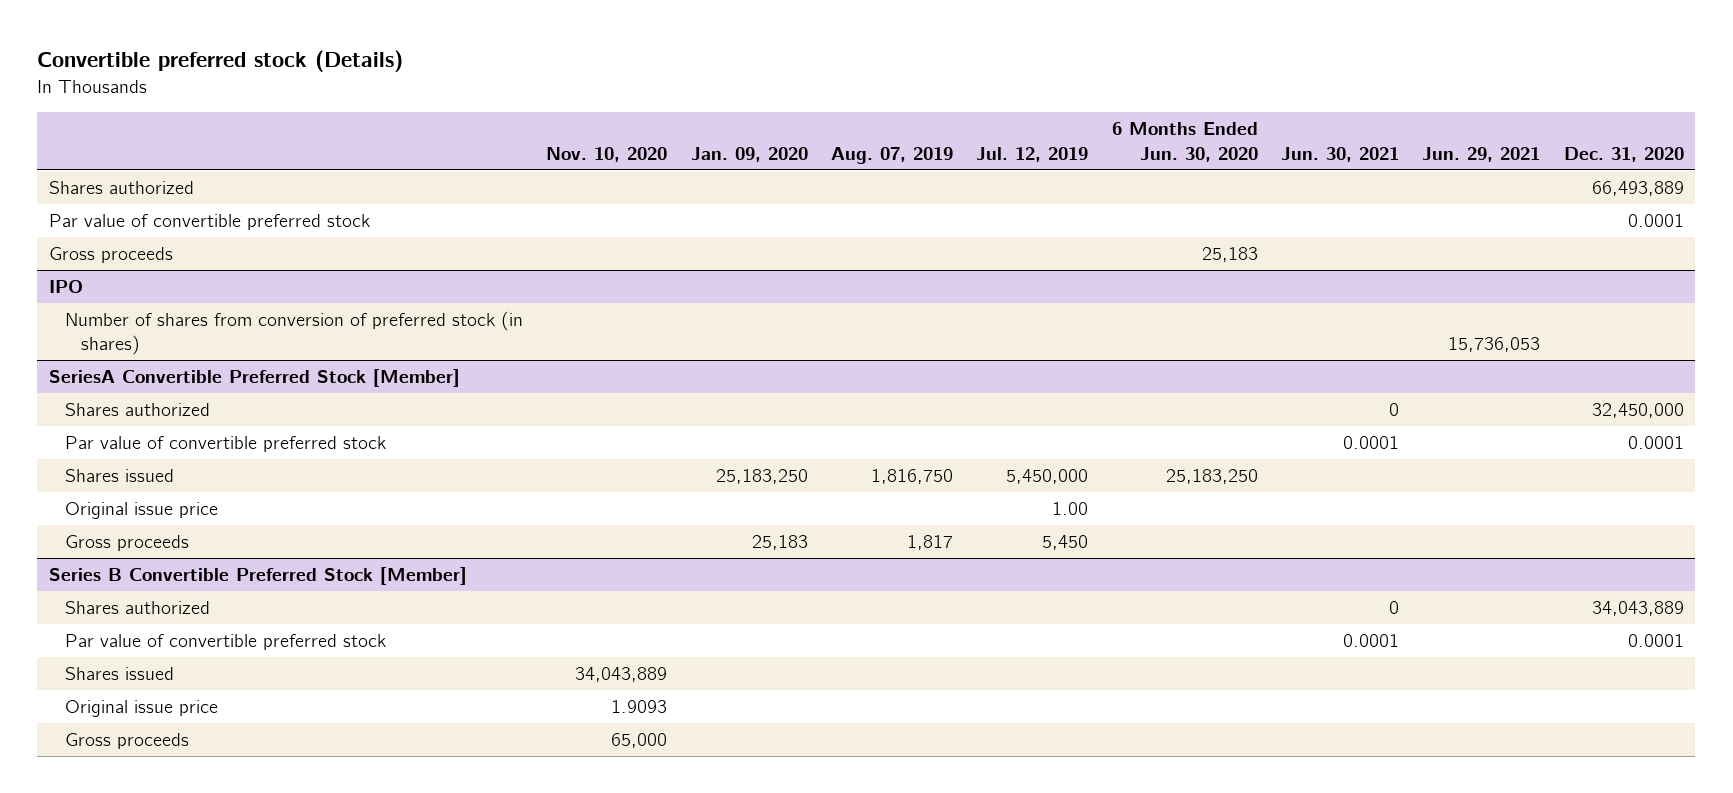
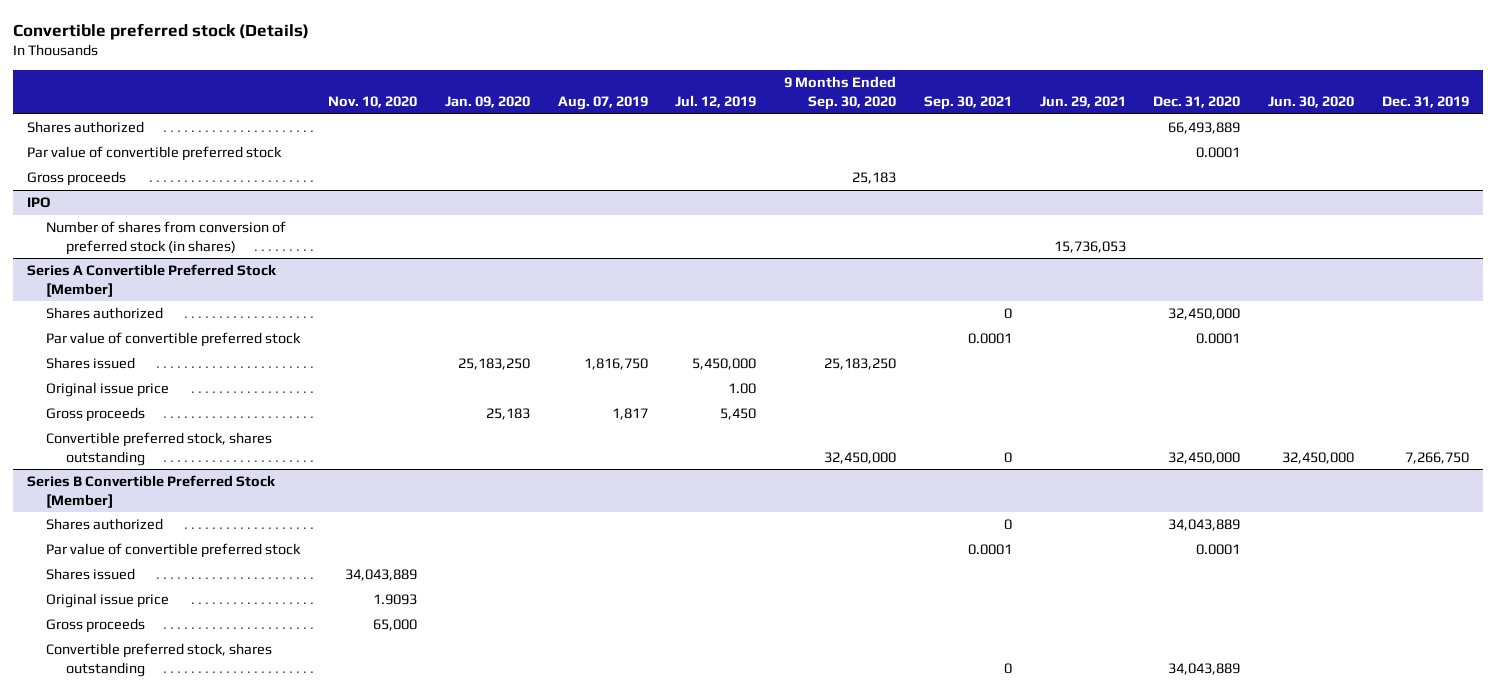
- | Nov. 10, 2020 | Jan. 09, 2020 | Aug. 07, 2019 | Jul. 12, 2019 | 6 Months Ended Jun. 30, 2020 | Jun. 30, 2021 | Jun. 29, 2021 | Dec. 31, 2020
+ | Nov. 10, 2020 | Jan. 09, 2020 | Aug. 07, 2019 | Jul. 12, 2019 | 9 Months Ended Sep. 30, 2020 | Sep. 30, 2021 | Jun. 29, 2021 | Dec. 31, 2020 | Jun. 30, 2020 | Dec. 31, 2019
- SeriesA Convertible Preferred Stock [Member]
+ Series A Convertible Preferred Stock [Member]
+ Convertible preferred stock, shares outstanding | | | | | 32,450,000 | 0 | | 32,450,000 | 32,450,000 | 7,266,750
@ Series B Convertible Preferred Stock [Member]
+ Convertible preferred stock, shares outstanding | | | | | | 0 | | 34,043,889 | |

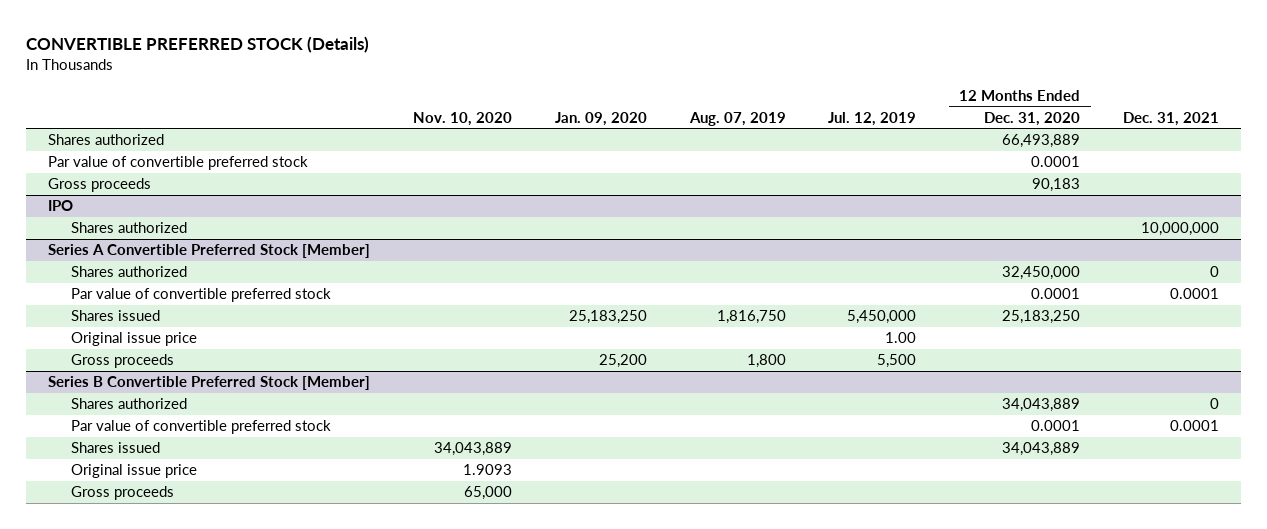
- Convertible preferred stock (Details)
+ CONVERTIBLE PREFERRED STOCK (Details)
- | Nov. 10, 2020 | Jan. 09, 2020 | Aug. 07, 2019 | Jul. 12, 2019 | 9 Months Ended Sep. 30, 2020 | Sep. 30, 2021 | Jun. 29, 2021 | Dec. 31, 2020 | Jun. 30, 2020 | Dec. 31, 2019
+ | Nov. 10, 2020 | Jan. 09, 2020 | Aug. 07, 2019 | Jul. 12, 2019 | 12 Months Ended Dec. 31, 2020 | Dec. 31, 2021
@ IPO
- Number of shares from conversion of preferred stock (in shares) | | | | | | | 15,736,053 | | |
+ Shares authorized | | | | | | 10,000,000
@ Series A Convertible Preferred Stock [Member]
- Gross proceeds | | 25,183 | 1,817 | 5,450 | | | | | |
- Convertible preferred stock, shares outstanding | | | | | 32,450,000 | 0 | | 32,450,000 | 32,450,000 | 7,266,750
+ Gross proceeds | | 25,200 | 1,800 | 5,500 | |
@ Series B Convertible Preferred Stock [Member]
- Convertible preferred stock, shares outstanding | | | | | | 0 | | 34,043,889 | |

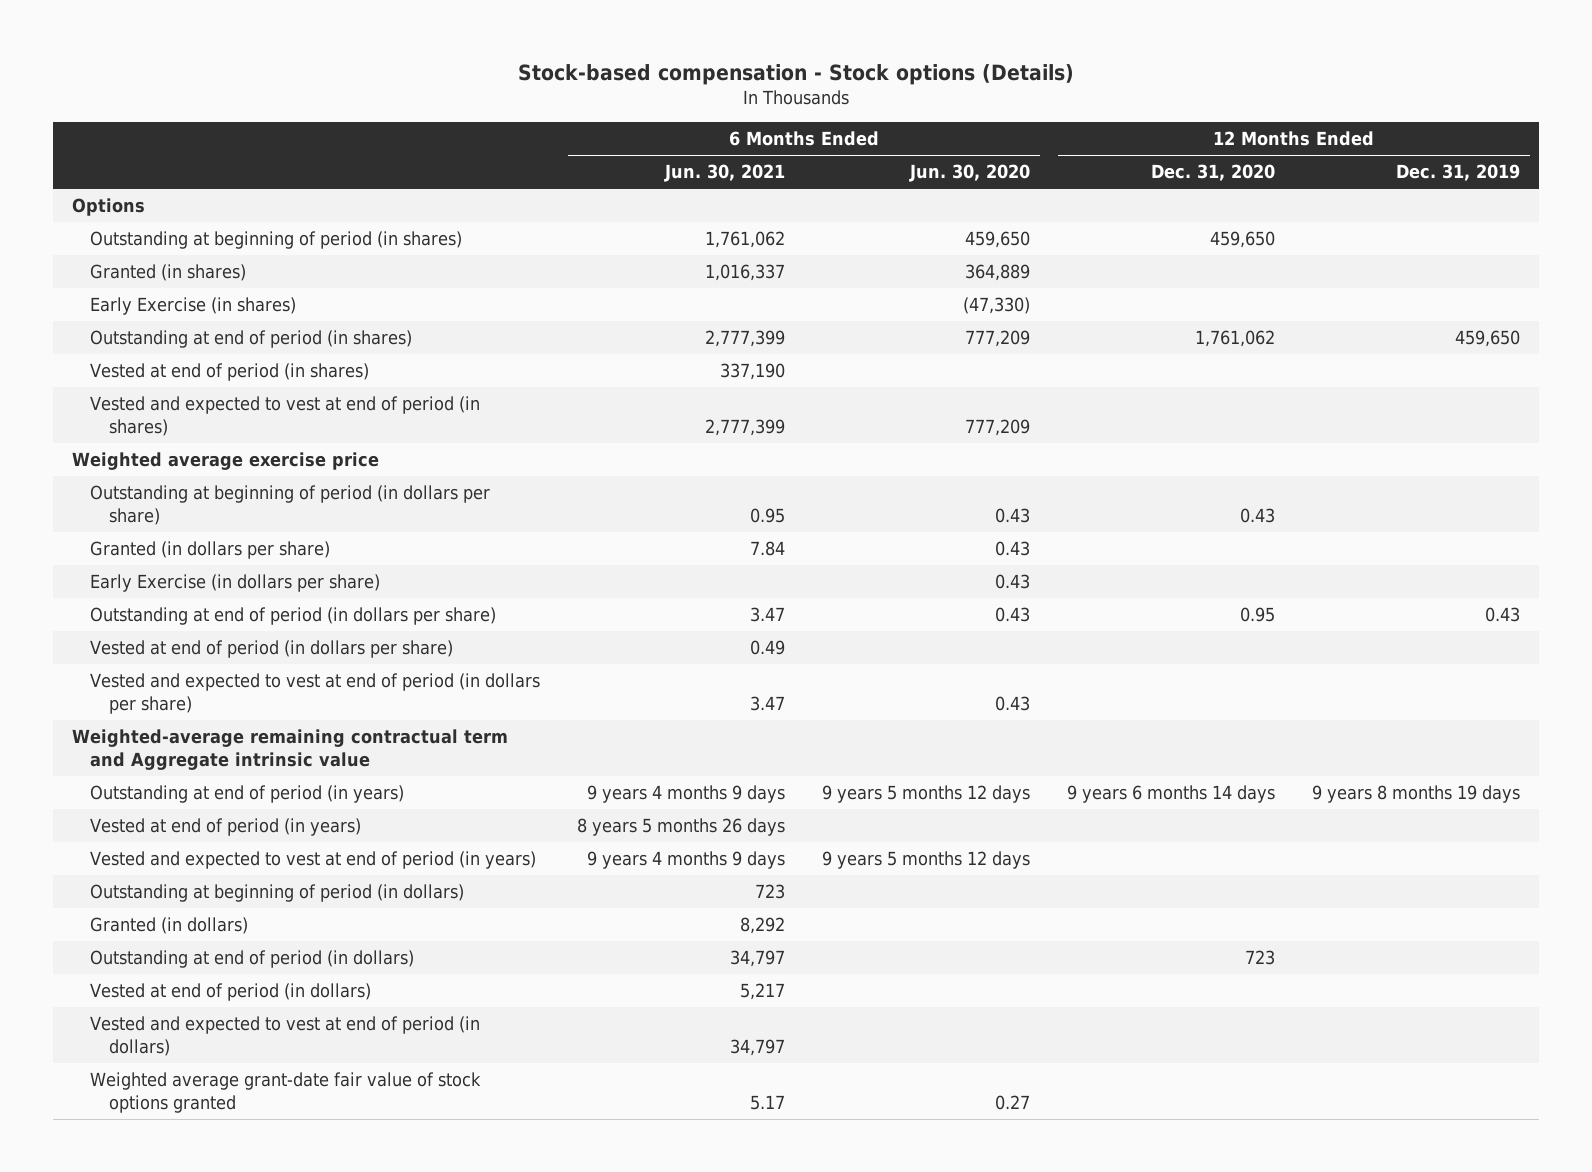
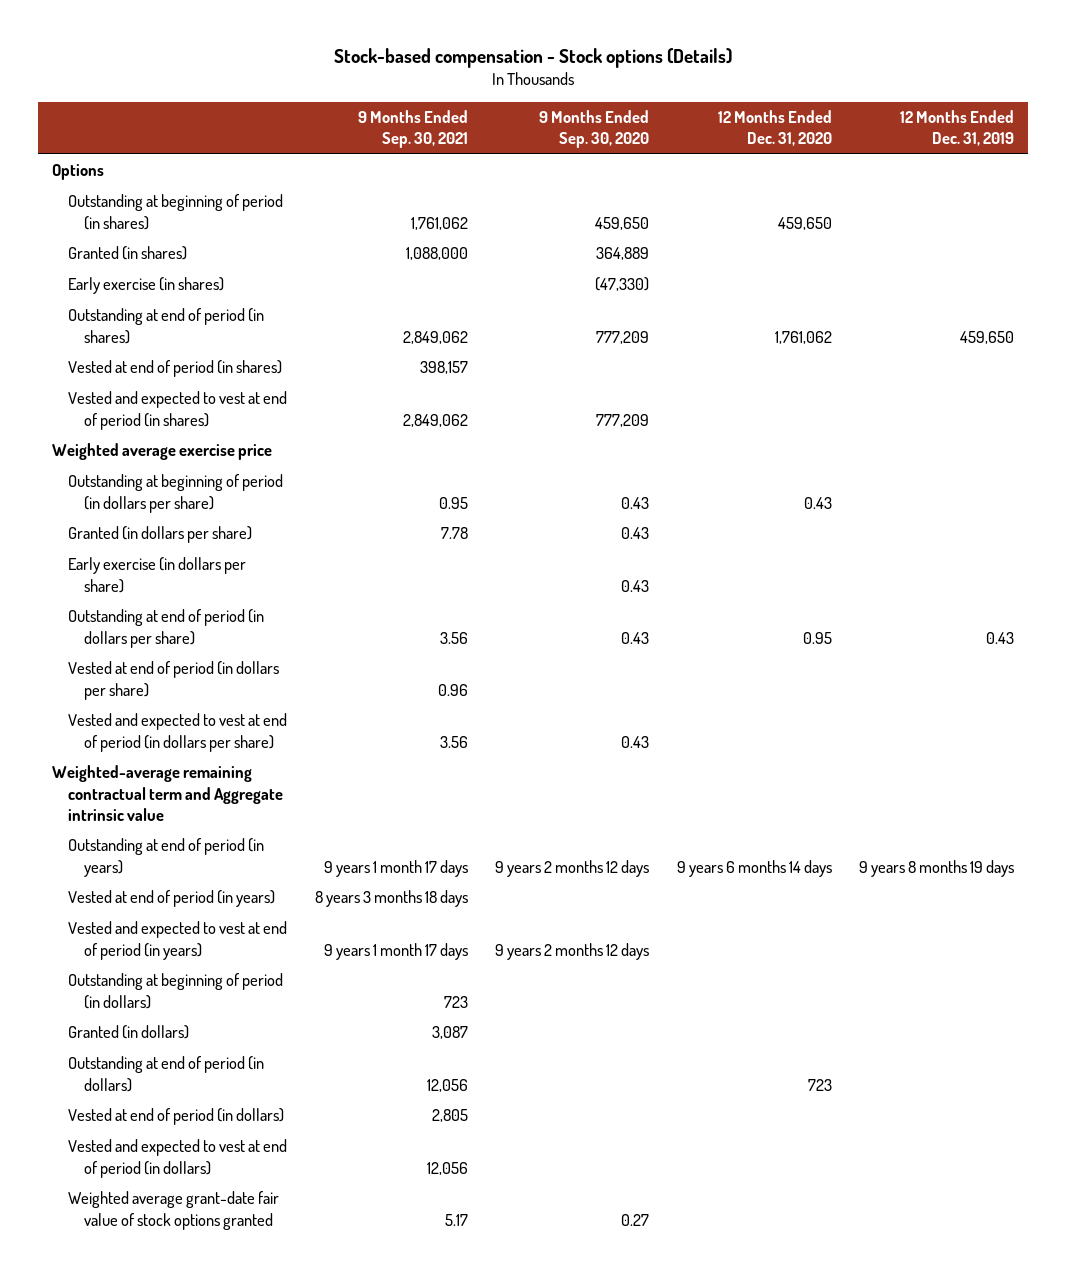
- | 6 Months Ended Jun. 30, 2021 | 6 Months Ended Jun. 30, 2020 | 12 Months Ended Dec. 31, 2020 | 12 Months Ended Dec. 31, 2019
+ | 9 Months Ended Sep. 30, 2021 | 9 Months Ended Sep. 30, 2020 | 12 Months Ended Dec. 31, 2020 | 12 Months Ended Dec. 31, 2019
- Early Exercise (in shares) | | (47,330) | |
+ Early exercise (in shares) | | (47,330) | |
- Early Exercise (in dollars per share) | | 0.43 | |
+ Early exercise (in dollars per share) | | 0.43 | |

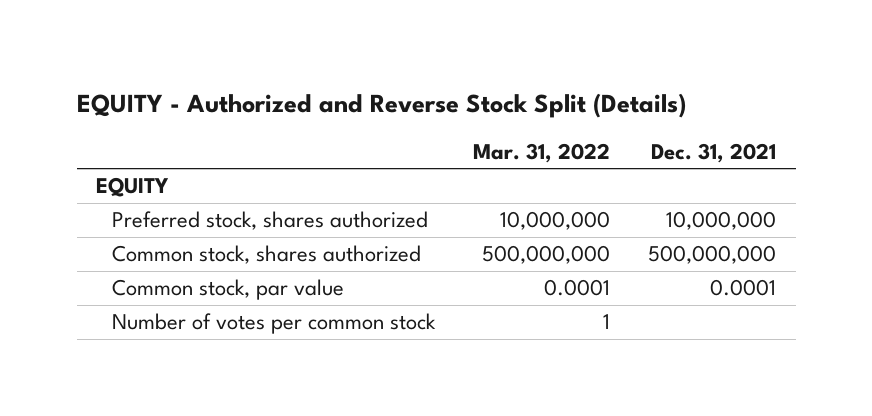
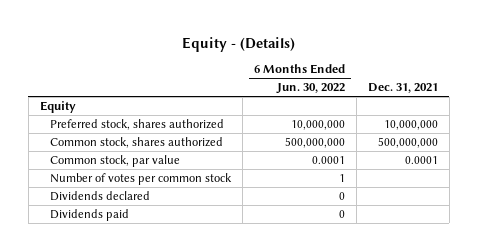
- EQUITY - Authorized and Reverse Stock Split (Details)
+ Equity - (Details)
- | Mar. 31, 2022 | Dec. 31, 2021
+ | 6 Months Ended Jun. 30, 2022 | Dec. 31, 2021
- EQUITY
+ Equity
+ Dividends declared | 0 |
+ Dividends paid | 0 |

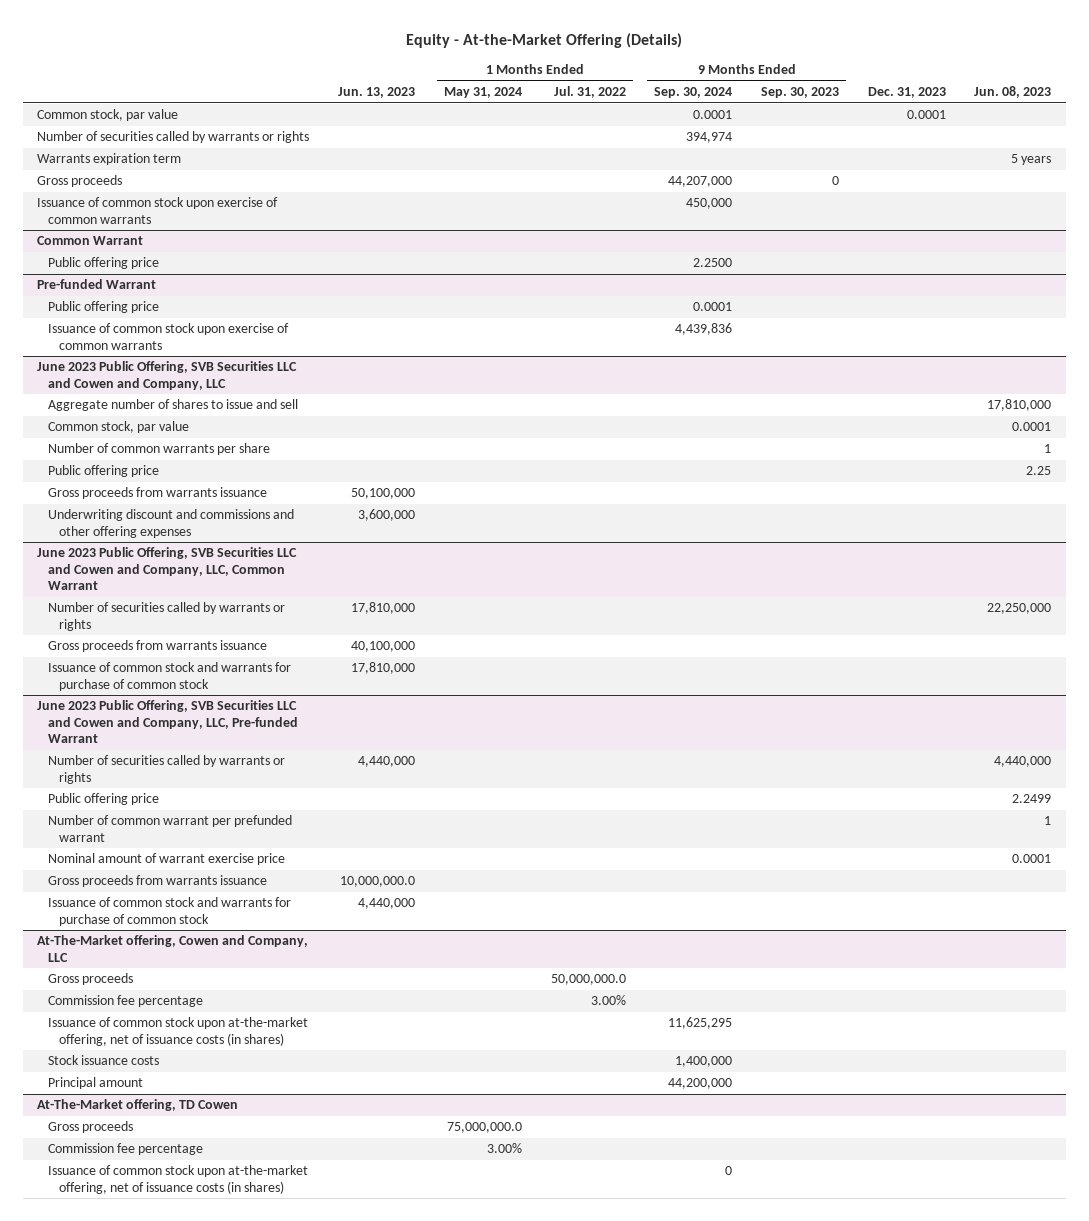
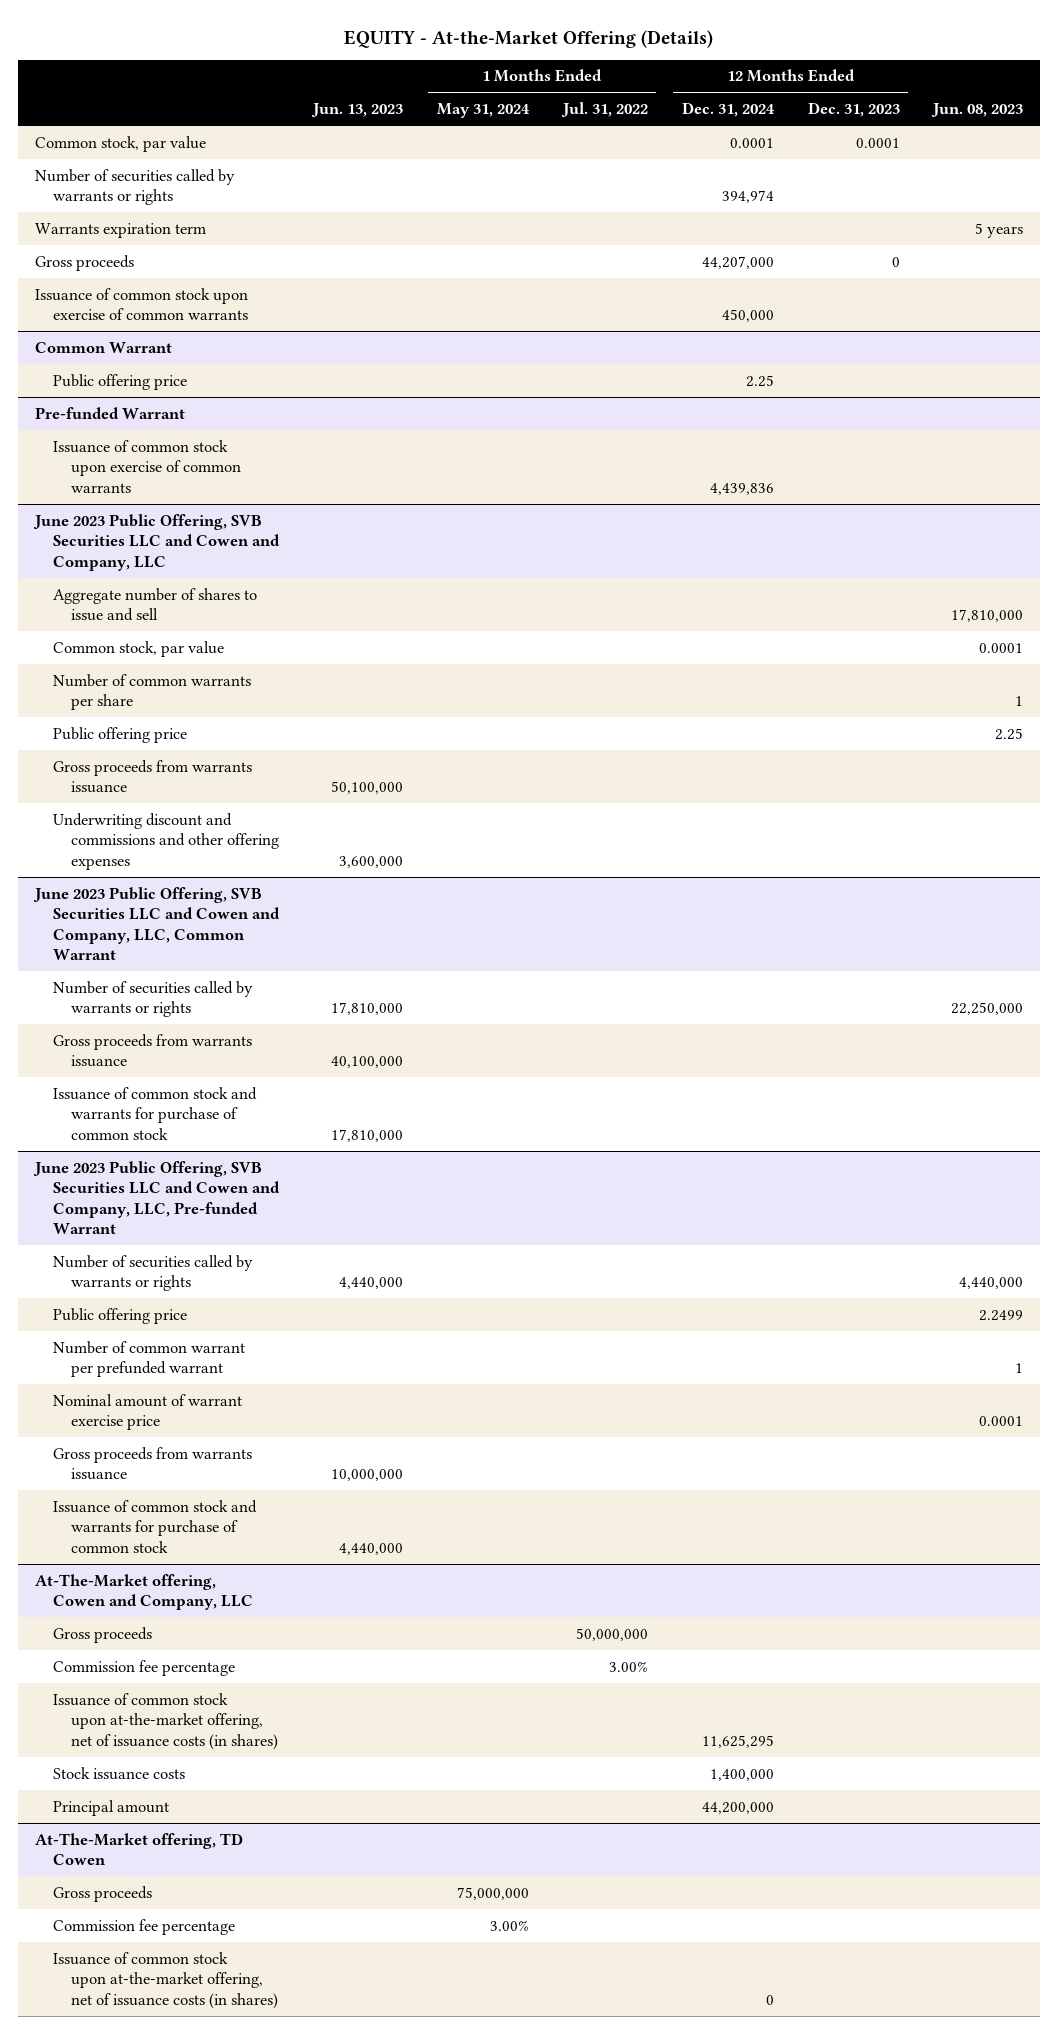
- Equity - At-the-Market Offering (Details)
+ EQUITY - At-the-Market Offering (Details)
- | Jun. 13, 2023 | 1 Months Ended May 31, 2024 | 1 Months Ended Jul. 31, 2022 | 9 Months Ended Sep. 30, 2024 | 9 Months Ended Sep. 30, 2023 | Dec. 31, 2023 | Jun. 08, 2023
+ | Jun. 13, 2023 | 1 Months Ended May 31, 2024 | 1 Months Ended Jul. 31, 2022 | 12 Months Ended Dec. 31, 2024 | 12 Months Ended Dec. 31, 2023 | Jun. 08, 2023
@ Pre-funded Warrant
- Public offering price | | | | 0.0001 | | |
@ June 2023 Public Offering, SVB Securities LLC and Cowen and Company, LLC, Pre-funded Warrant
- Gross proceeds from warrants issuance | 10,000,000.0 | | | | | |
+ Gross proceeds from warrants issuance | 10,000,000 | | | | |
@ At-The-Market offering, Cowen and Company, LLC
- Gross proceeds | | | 50,000,000.0 | | | |
+ Gross proceeds | | | 50,000,000 | | |
@ At-The-Market offering, TD Cowen
- Gross proceeds | | 75,000,000.0 | | | | |
+ Gross proceeds | | 75,000,000 | | | |

